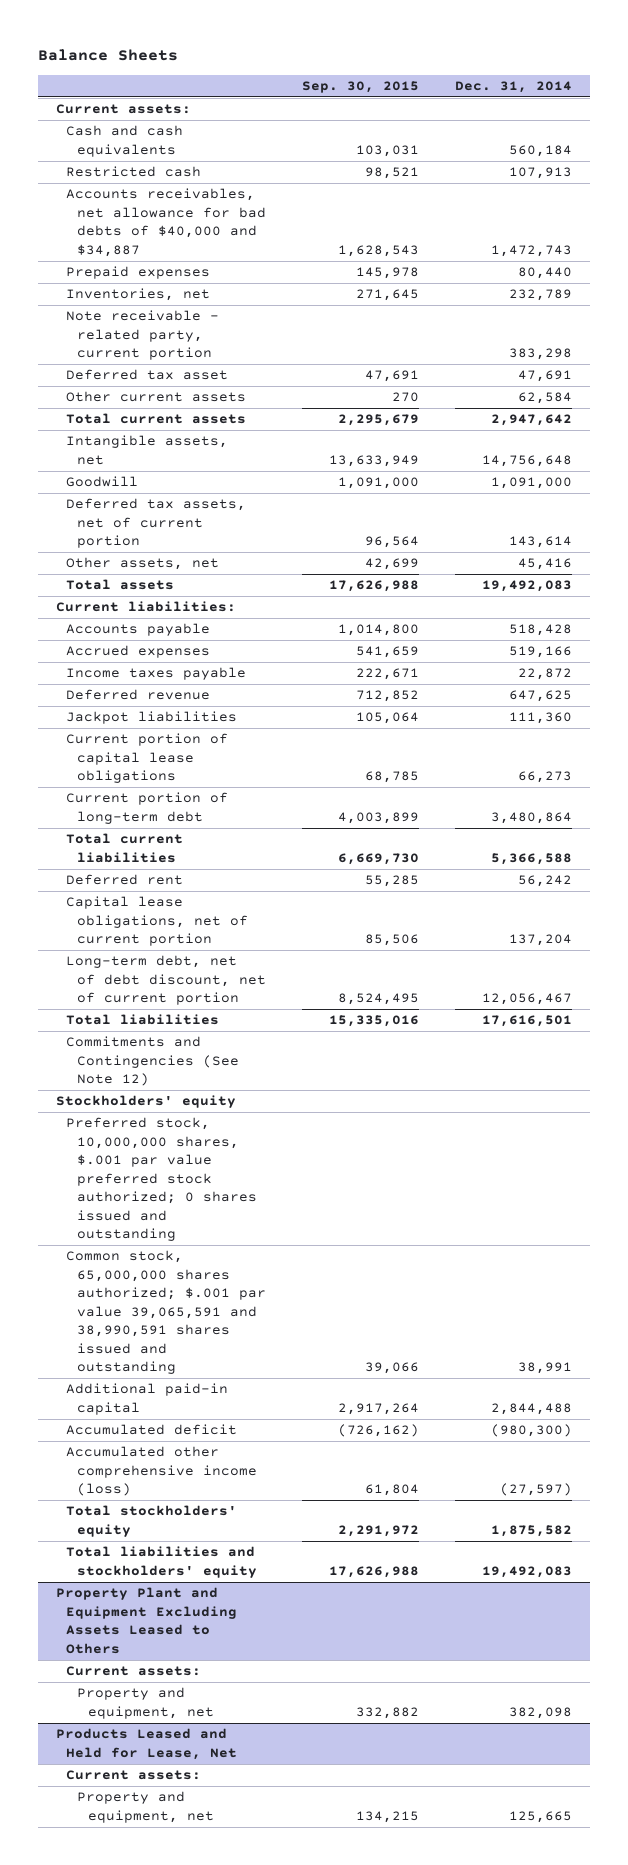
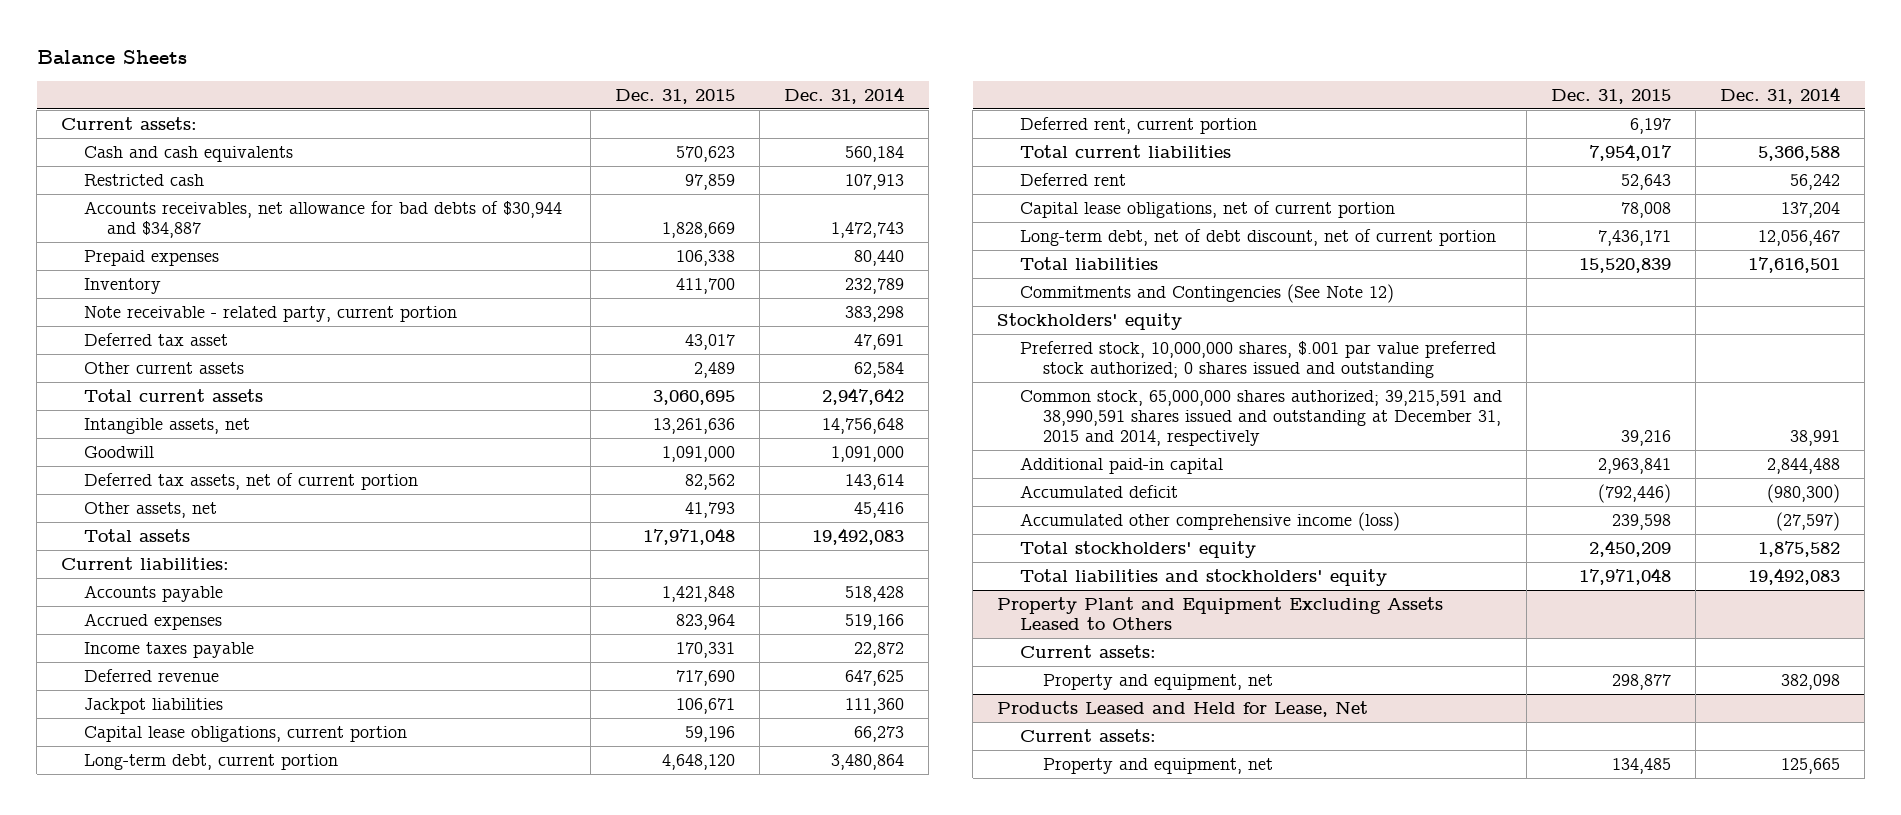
- | Sep. 30, 2015 | Dec. 31, 2014
+ | Dec. 31, 2015 | Dec. 31, 2014
- Accounts receivables, net allowance for bad debts of $40,000 and $34,887 | 1,628,543 | 1,472,743
+ Accounts receivables, net allowance for bad debts of $30,944 and $34,887 | 1,828,669 | 1,472,743
- Inventories, net | 271,645 | 232,789
+ Inventory | 411,700 | 232,789
- Current portion of capital lease obligations | 68,785 | 66,273
- Current portion of long-term debt | 4,003,899 | 3,480,864
+ Capital lease obligations, current portion | 59,196 | 66,273
+ Long-term debt, current portion | 4,648,120 | 3,480,864
+ Deferred rent, current portion | 6,197 |
- Common stock, 65,000,000 shares authorized; $.001 par value 39,065,591 and 38,990,591 shares issued and outstanding | 39,066 | 38,991
+ Common stock, 65,000,000 shares authorized; 39,215,591 and 38,990,591 shares issued and outstanding at December 31, 2015 and 2014, respectively | 39,216 | 38,991

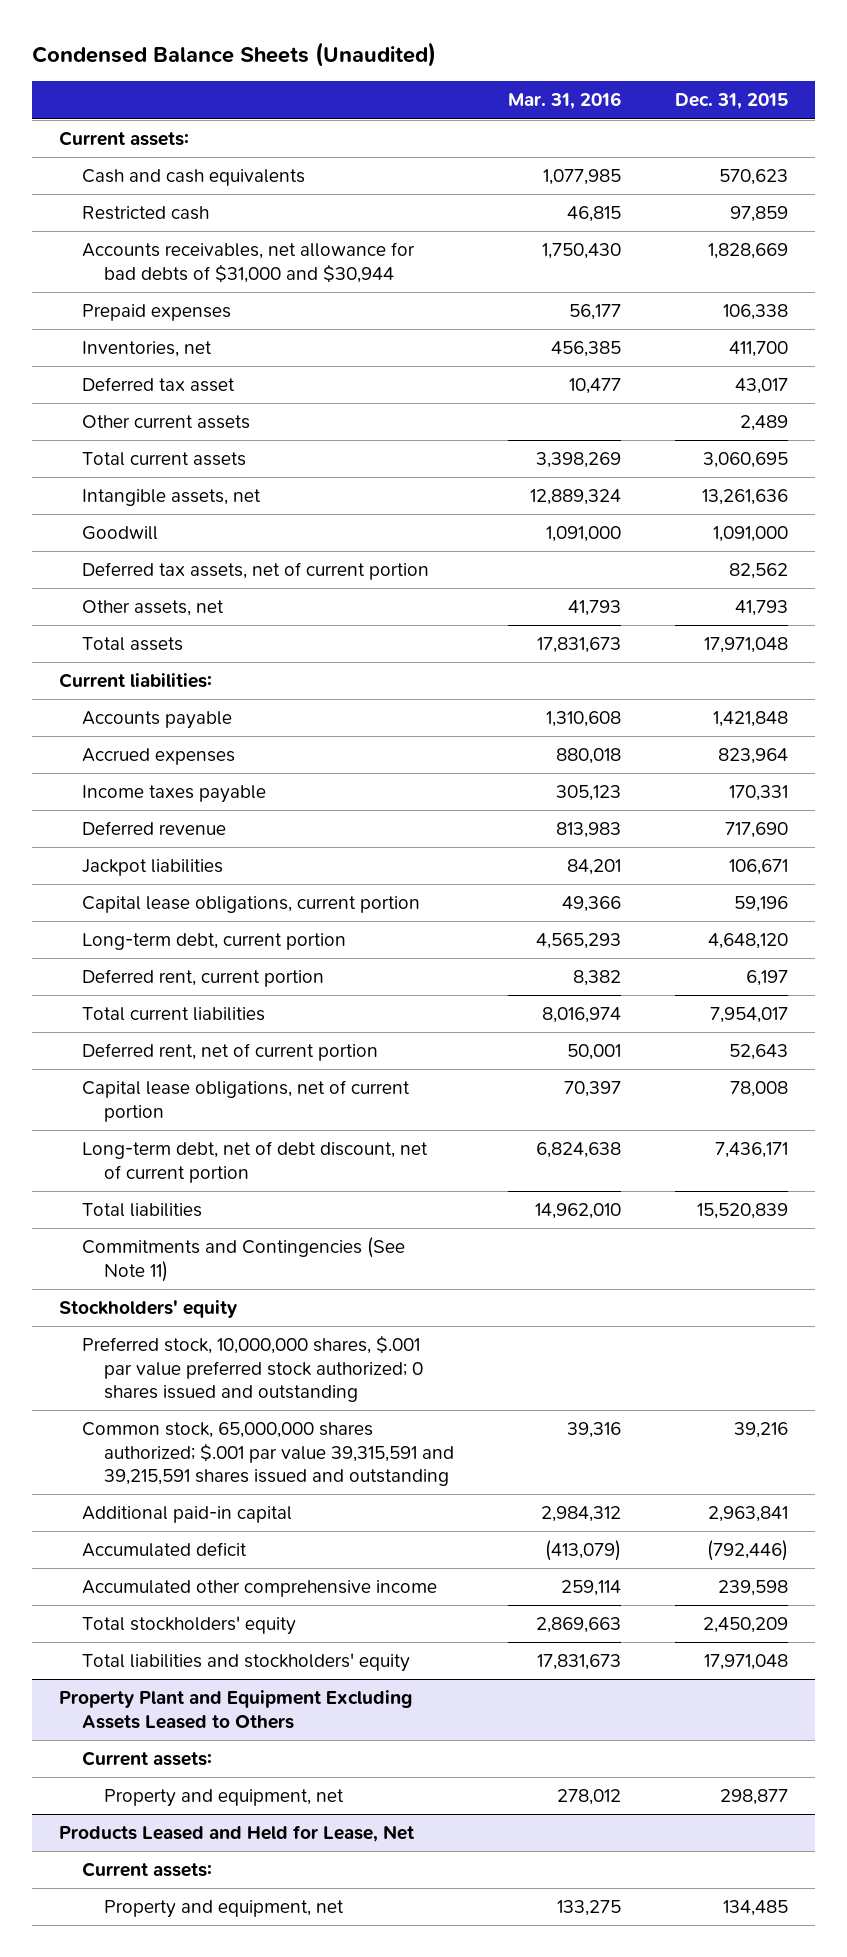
- Balance Sheets
+ Condensed Balance Sheets (Unaudited)
- | Dec. 31, 2015 | Dec. 31, 2014
+ | Mar. 31, 2016 | Dec. 31, 2015
- Accounts receivables, net allowance for bad debts of $30,944 and $34,887 | 1,828,669 | 1,472,743
+ Accounts receivables, net allowance for bad debts of $31,000 and $30,944 | 1,750,430 | 1,828,669
- Inventory | 411,700 | 232,789
- Note receivable - related party, current portion | | 383,298
+ Inventories, net | 456,385 | 411,700
- Deferred rent | 52,643 | 56,242
+ Deferred rent, net of current portion | 50,001 | 52,643
- Commitments and Contingencies (See Note 12)
+ Commitments and Contingencies (See Note 11)
- Common stock, 65,000,000 shares authorized; 39,215,591 and 38,990,591 shares issued and outstanding at December 31, 2015 and 2014, respectively | 39,216 | 38,991
+ Common stock, 65,000,000 shares authorized; $.001 par value 39,315,591 and 39,215,591 shares issued and outstanding | 39,316 | 39,216
- Accumulated other comprehensive income (loss) | 239,598 | (27,597)
+ Accumulated other comprehensive income | 259,114 | 239,598

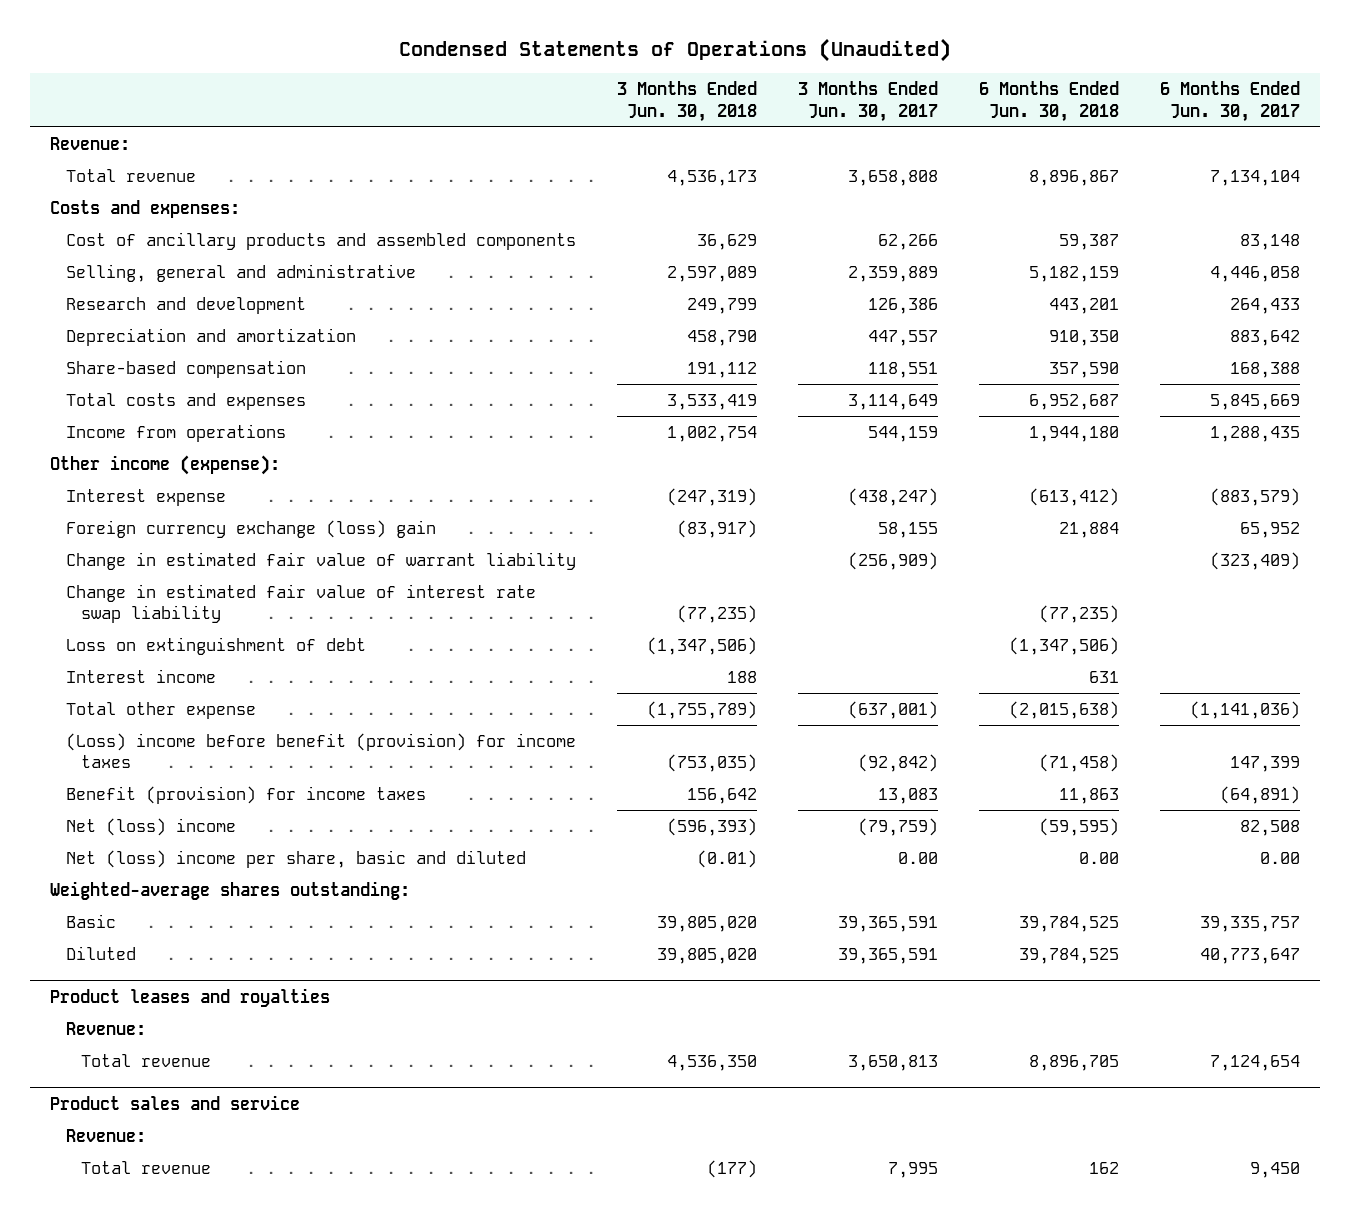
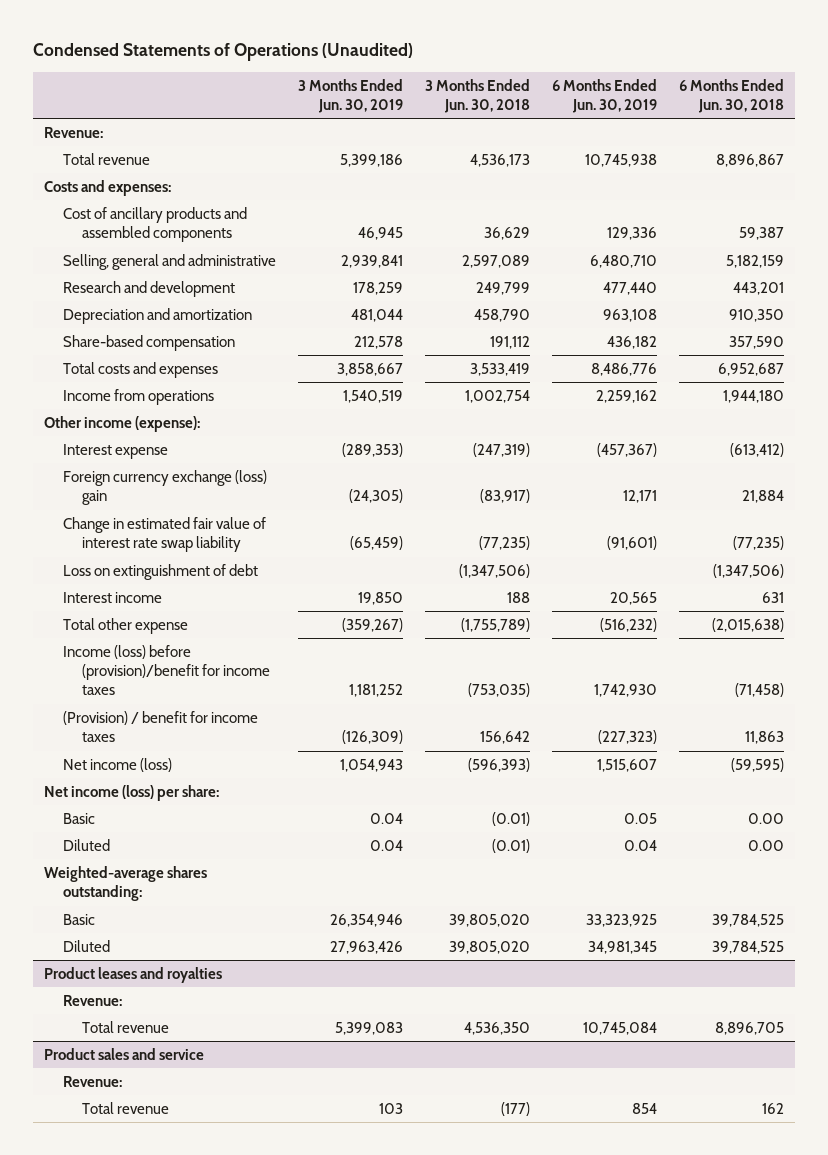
- | 3 Months Ended Jun. 30, 2018 | 3 Months Ended Jun. 30, 2017 | 6 Months Ended Jun. 30, 2018 | 6 Months Ended Jun. 30, 2017
+ | 3 Months Ended Jun. 30, 2019 | 3 Months Ended Jun. 30, 2018 | 6 Months Ended Jun. 30, 2019 | 6 Months Ended Jun. 30, 2018
- Change in estimated fair value of warrant liability | | (256,909) | | (323,409)
- (Loss) income before benefit (provision) for income taxes | (753,035) | (92,842) | (71,458) | 147,399
- Benefit (provision) for income taxes | 156,642 | 13,083 | 11,863 | (64,891)
- Net (loss) income | (596,393) | (79,759) | (59,595) | 82,508
- Net (loss) income per share, basic and diluted | (0.01) | 0.00 | 0.00 | 0.00
+ Income (loss) before (provision)/benefit for income taxes | 1,181,252 | (753,035) | 1,742,930 | (71,458)
+ (Provision) / benefit for income taxes | (126,309) | 156,642 | (227,323) | 11,863
+ Net income (loss) | 1,054,943 | (596,393) | 1,515,607 | (59,595)
+ Net income (loss) per share:
+ Basic | 0.04 | (0.01) | 0.05 | 0.00
+ Diluted | 0.04 | (0.01) | 0.04 | 0.00

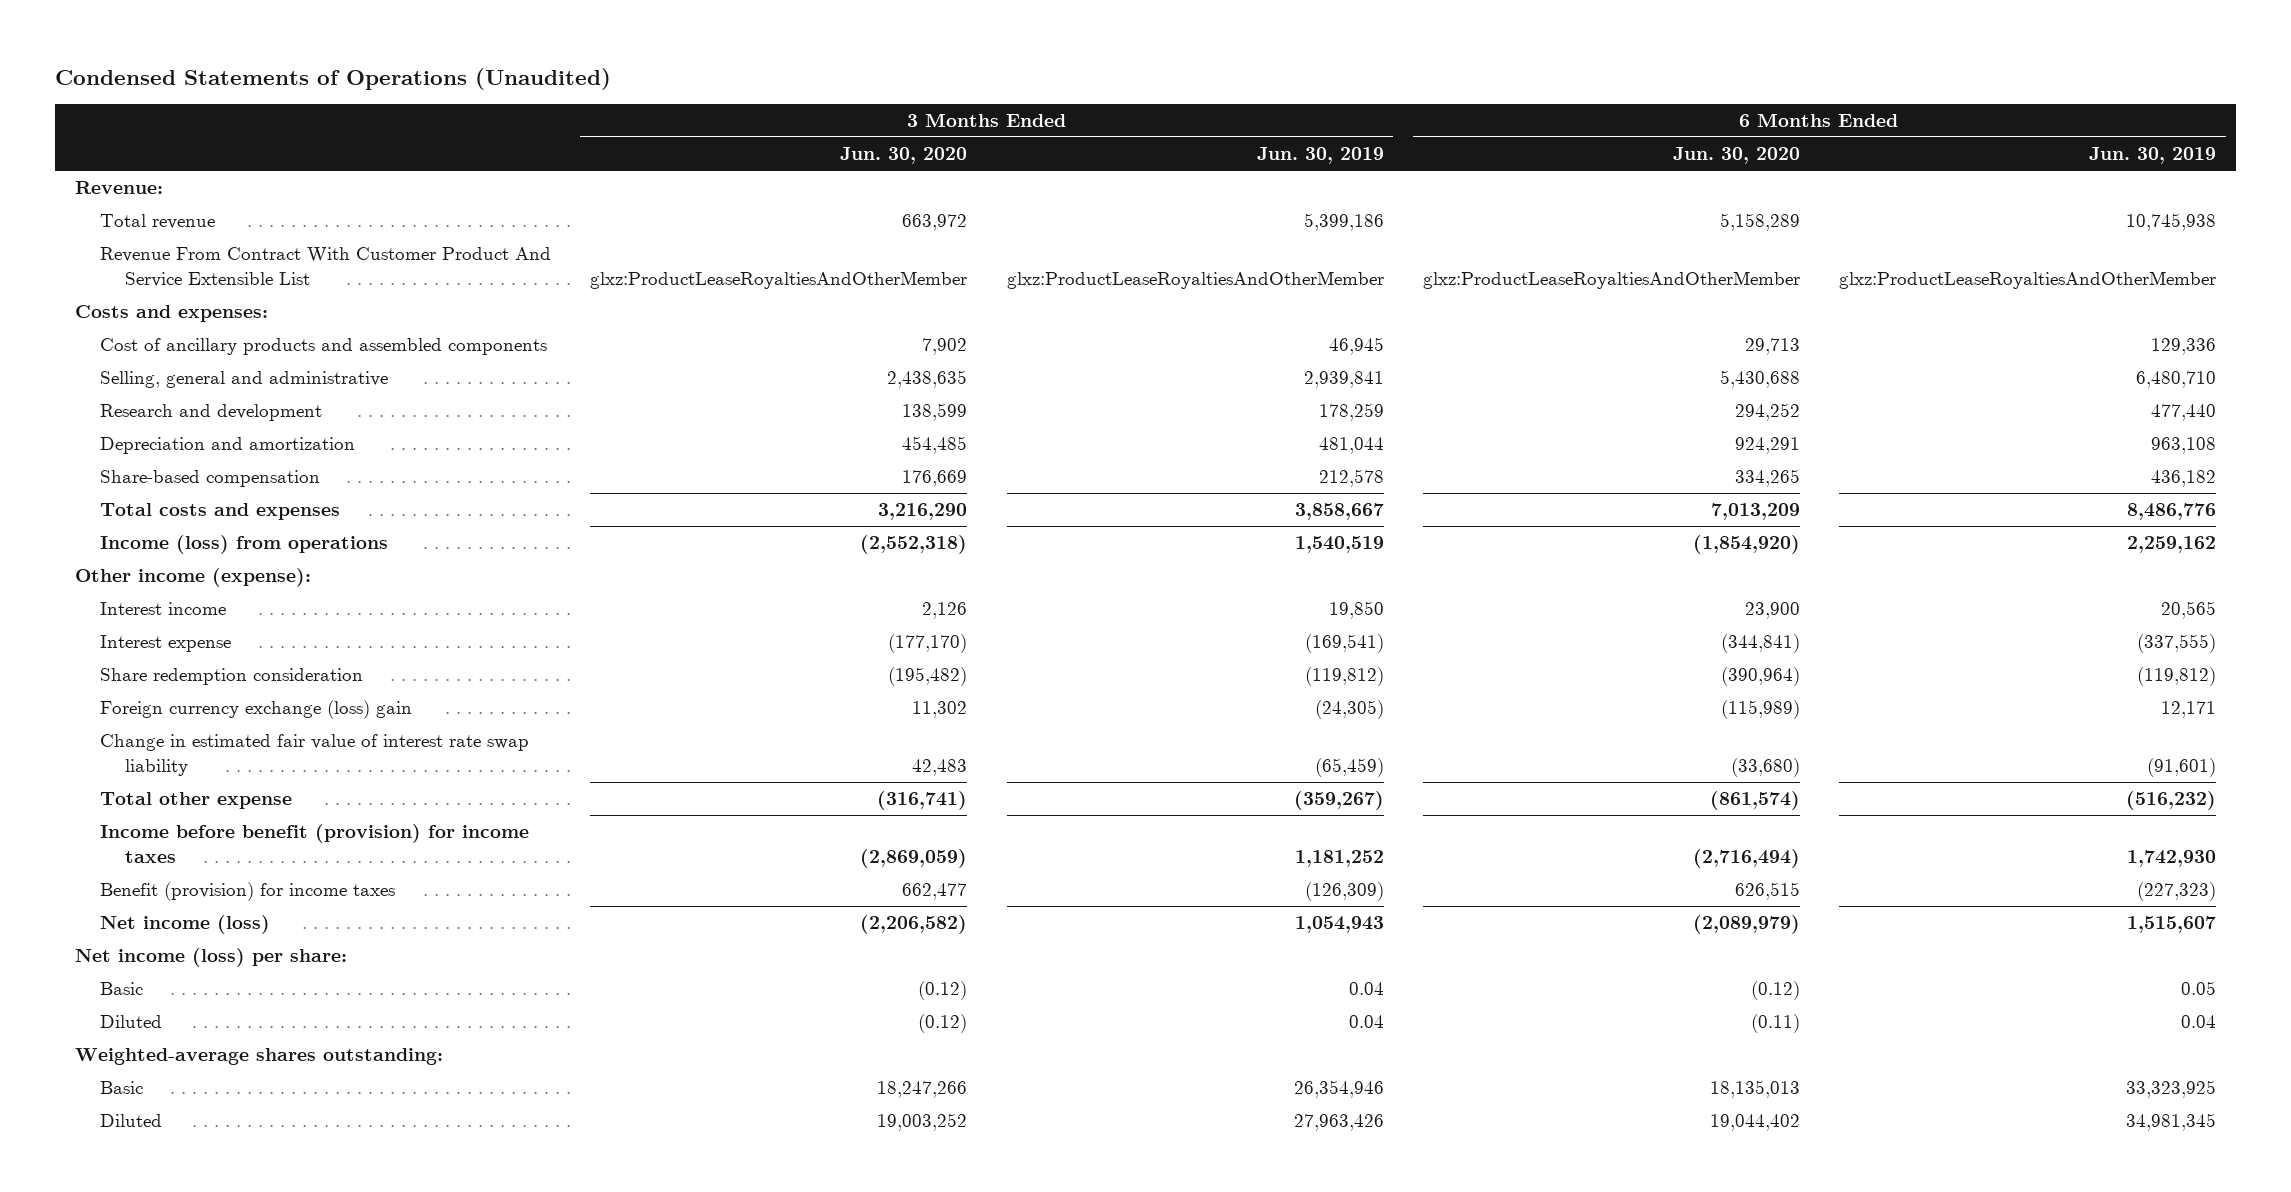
- | 3 Months Ended Jun. 30, 2019 | 3 Months Ended Jun. 30, 2018 | 6 Months Ended Jun. 30, 2019 | 6 Months Ended Jun. 30, 2018
+ | 3 Months Ended Jun. 30, 2020 | 3 Months Ended Jun. 30, 2019 | 6 Months Ended Jun. 30, 2020 | 6 Months Ended Jun. 30, 2019
+ Revenue From Contract With Customer Product And Service Extensible List | glxz:ProductLeaseRoyaltiesAndOtherMember | glxz:ProductLeaseRoyaltiesAndOtherMember | glxz:ProductLeaseRoyaltiesAndOtherMember | glxz:ProductLeaseRoyaltiesAndOtherMember
- Income from operations | 1,540,519 | 1,002,754 | 2,259,162 | 1,944,180
+ Income (loss) from operations | (2,552,318) | 1,540,519 | (1,854,920) | 2,259,162
- Interest expense | (289,353) | (247,319) | (457,367) | (613,412)
moved up: Interest income | 2,126 | 19,850 | 23,900 | 20,565
+ Interest expense | (177,170) | (169,541) | (344,841) | (337,555)
+ Share redemption consideration | (195,482) | (119,812) | (390,964) | (119,812)
- Loss on extinguishment of debt | | (1,347,506) | | (1,347,506)
- Income (loss) before (provision)/benefit for income taxes | 1,181,252 | (753,035) | 1,742,930 | (71,458)
- (Provision) / benefit for income taxes | (126,309) | 156,642 | (227,323) | 11,863
+ Income before benefit (provision) for income taxes | (2,869,059) | 1,181,252 | (2,716,494) | 1,742,930
+ Benefit (provision) for income taxes | 662,477 | (126,309) | 626,515 | (227,323)
- Product leases and royalties
- Revenue:
- Total revenue | 5,399,083 | 4,536,350 | 10,745,084 | 8,896,705
- Product sales and service
- Revenue:
- Total revenue | 103 | (177) | 854 | 162

